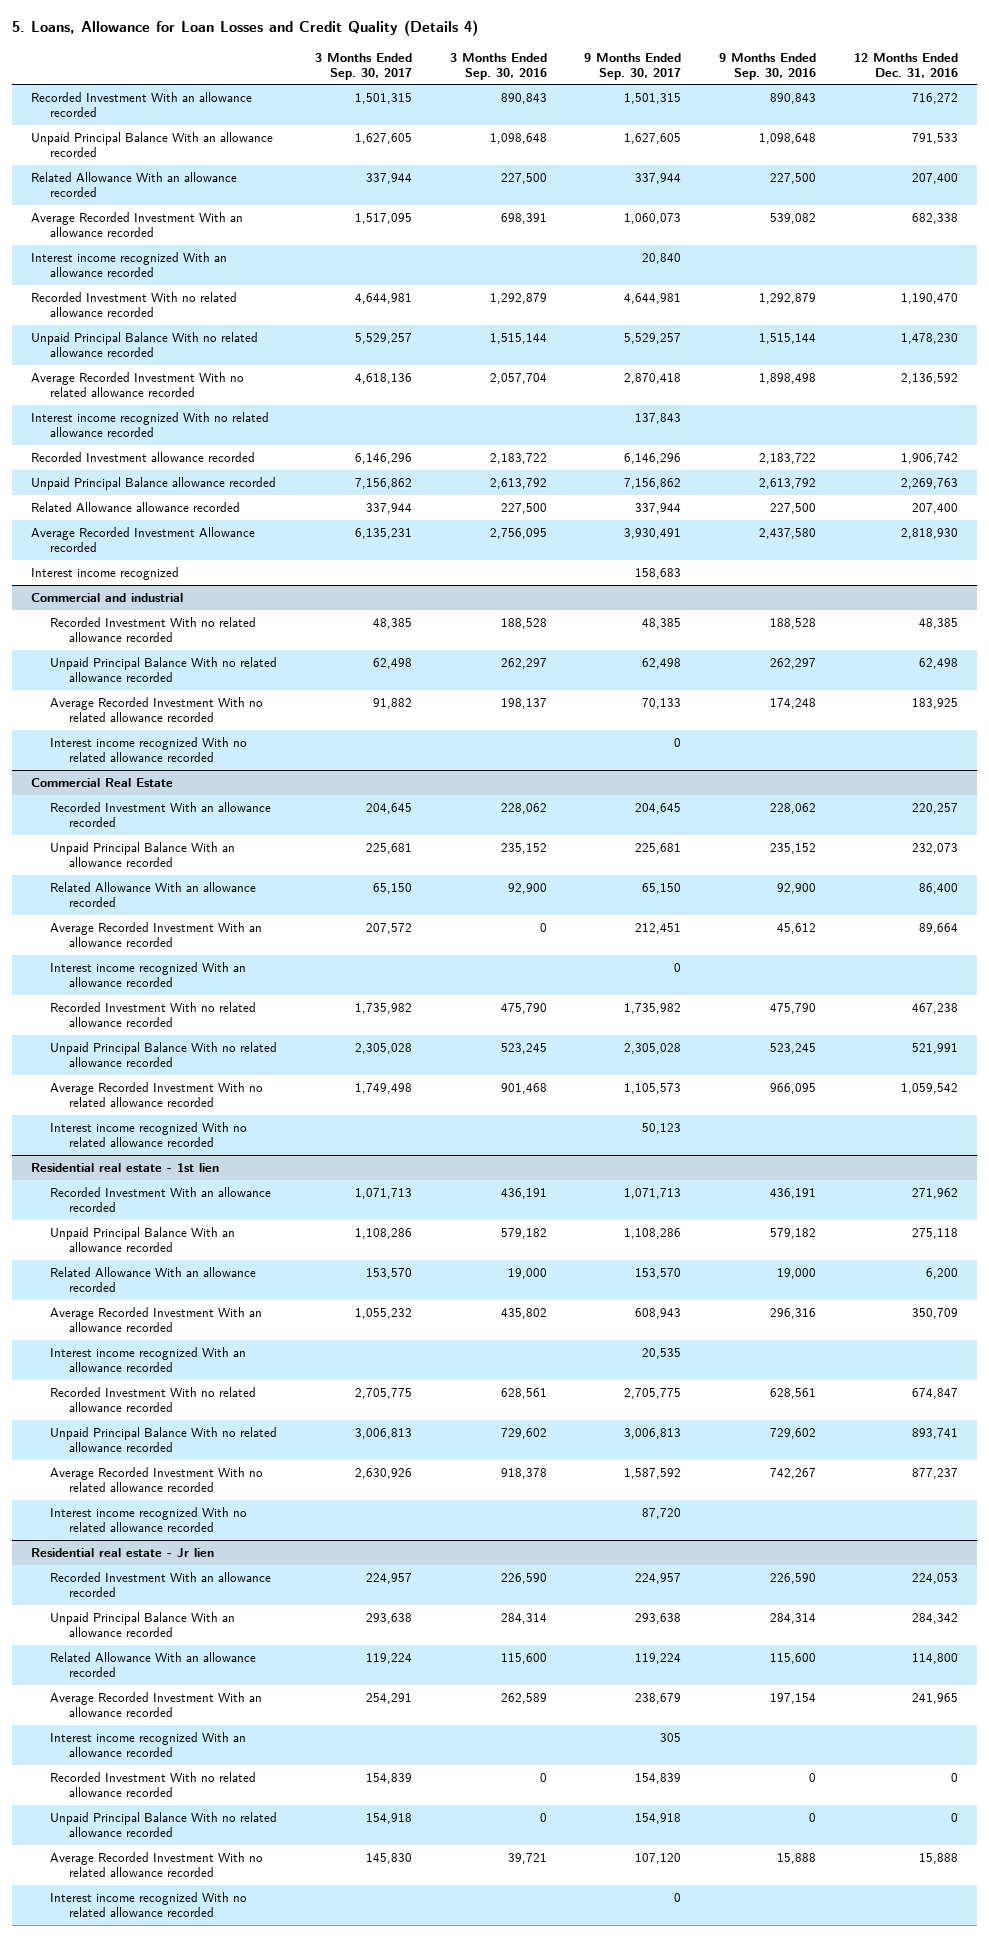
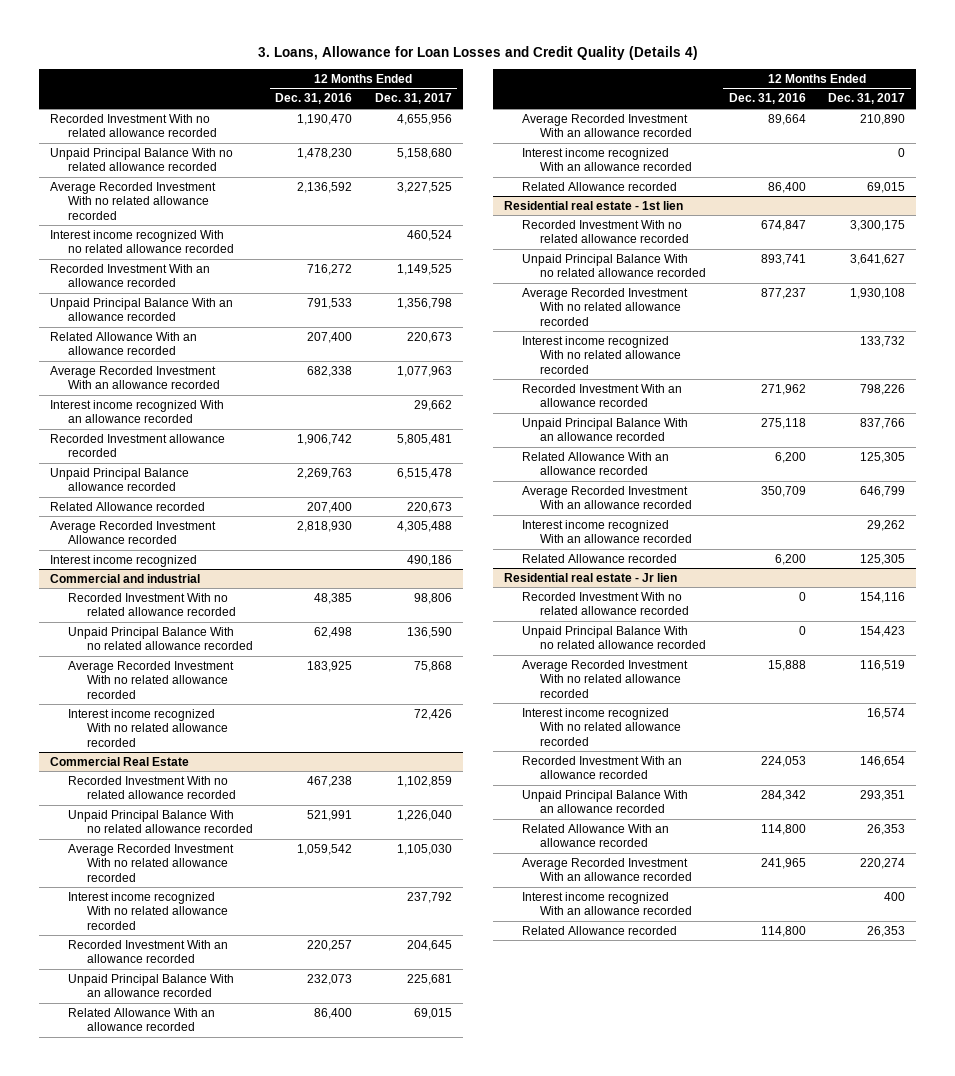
- 5. Loans, Allowance for Loan Losses and Credit Quality (Details 4)
+ 3. Loans, Allowance for Loan Losses and Credit Quality (Details 4)
- | 3 Months Ended Sep. 30, 2017 | 3 Months Ended Sep. 30, 2016 | 9 Months Ended Sep. 30, 2017 | 9 Months Ended Sep. 30, 2016 | 12 Months Ended Dec. 31, 2016
+ | 12 Months Ended Dec. 31, 2016 | 12 Months Ended Dec. 31, 2017
moved up: Recorded Investment With no related allowance recorded | 1,190,470 | 4,655,956
moved up: Unpaid Principal Balance With no related allowance recorded | 1,478,230 | 5,158,680
moved up: Average Recorded Investment With no related allowance recorded | 2,136,592 | 3,227,525
moved up: Interest income recognized With no related allowance recorded | | 460,524
- Related Allowance allowance recorded | 337,944 | 227,500 | 337,944 | 227,500 | 207,400
+ Related Allowance recorded | 207,400 | 220,673
@ Commercial Real Estate
moved up: Recorded Investment With no related allowance recorded | 467,238 | 1,102,859
moved up: Unpaid Principal Balance With no related allowance recorded | 521,991 | 1,226,040
moved up: Average Recorded Investment With no related allowance recorded | 1,059,542 | 1,105,030
moved up: Interest income recognized With no related allowance recorded | | 237,792
+ Related Allowance recorded | 86,400 | 69,015
@ Residential real estate - 1st lien
moved up: Recorded Investment With no related allowance recorded | 674,847 | 3,300,175
moved up: Unpaid Principal Balance With no related allowance recorded | 893,741 | 3,641,627
moved up: Average Recorded Investment With no related allowance recorded | 877,237 | 1,930,108
moved up: Interest income recognized With no related allowance recorded | | 133,732
+ Related Allowance recorded | 6,200 | 125,305
@ Residential real estate - Jr lien
moved up: Recorded Investment With no related allowance recorded | 0 | 154,116
moved up: Unpaid Principal Balance With no related allowance recorded | 0 | 154,423
moved up: Average Recorded Investment With no related allowance recorded | 15,888 | 116,519
moved up: Interest income recognized With no related allowance recorded | | 16,574
+ Related Allowance recorded | 114,800 | 26,353

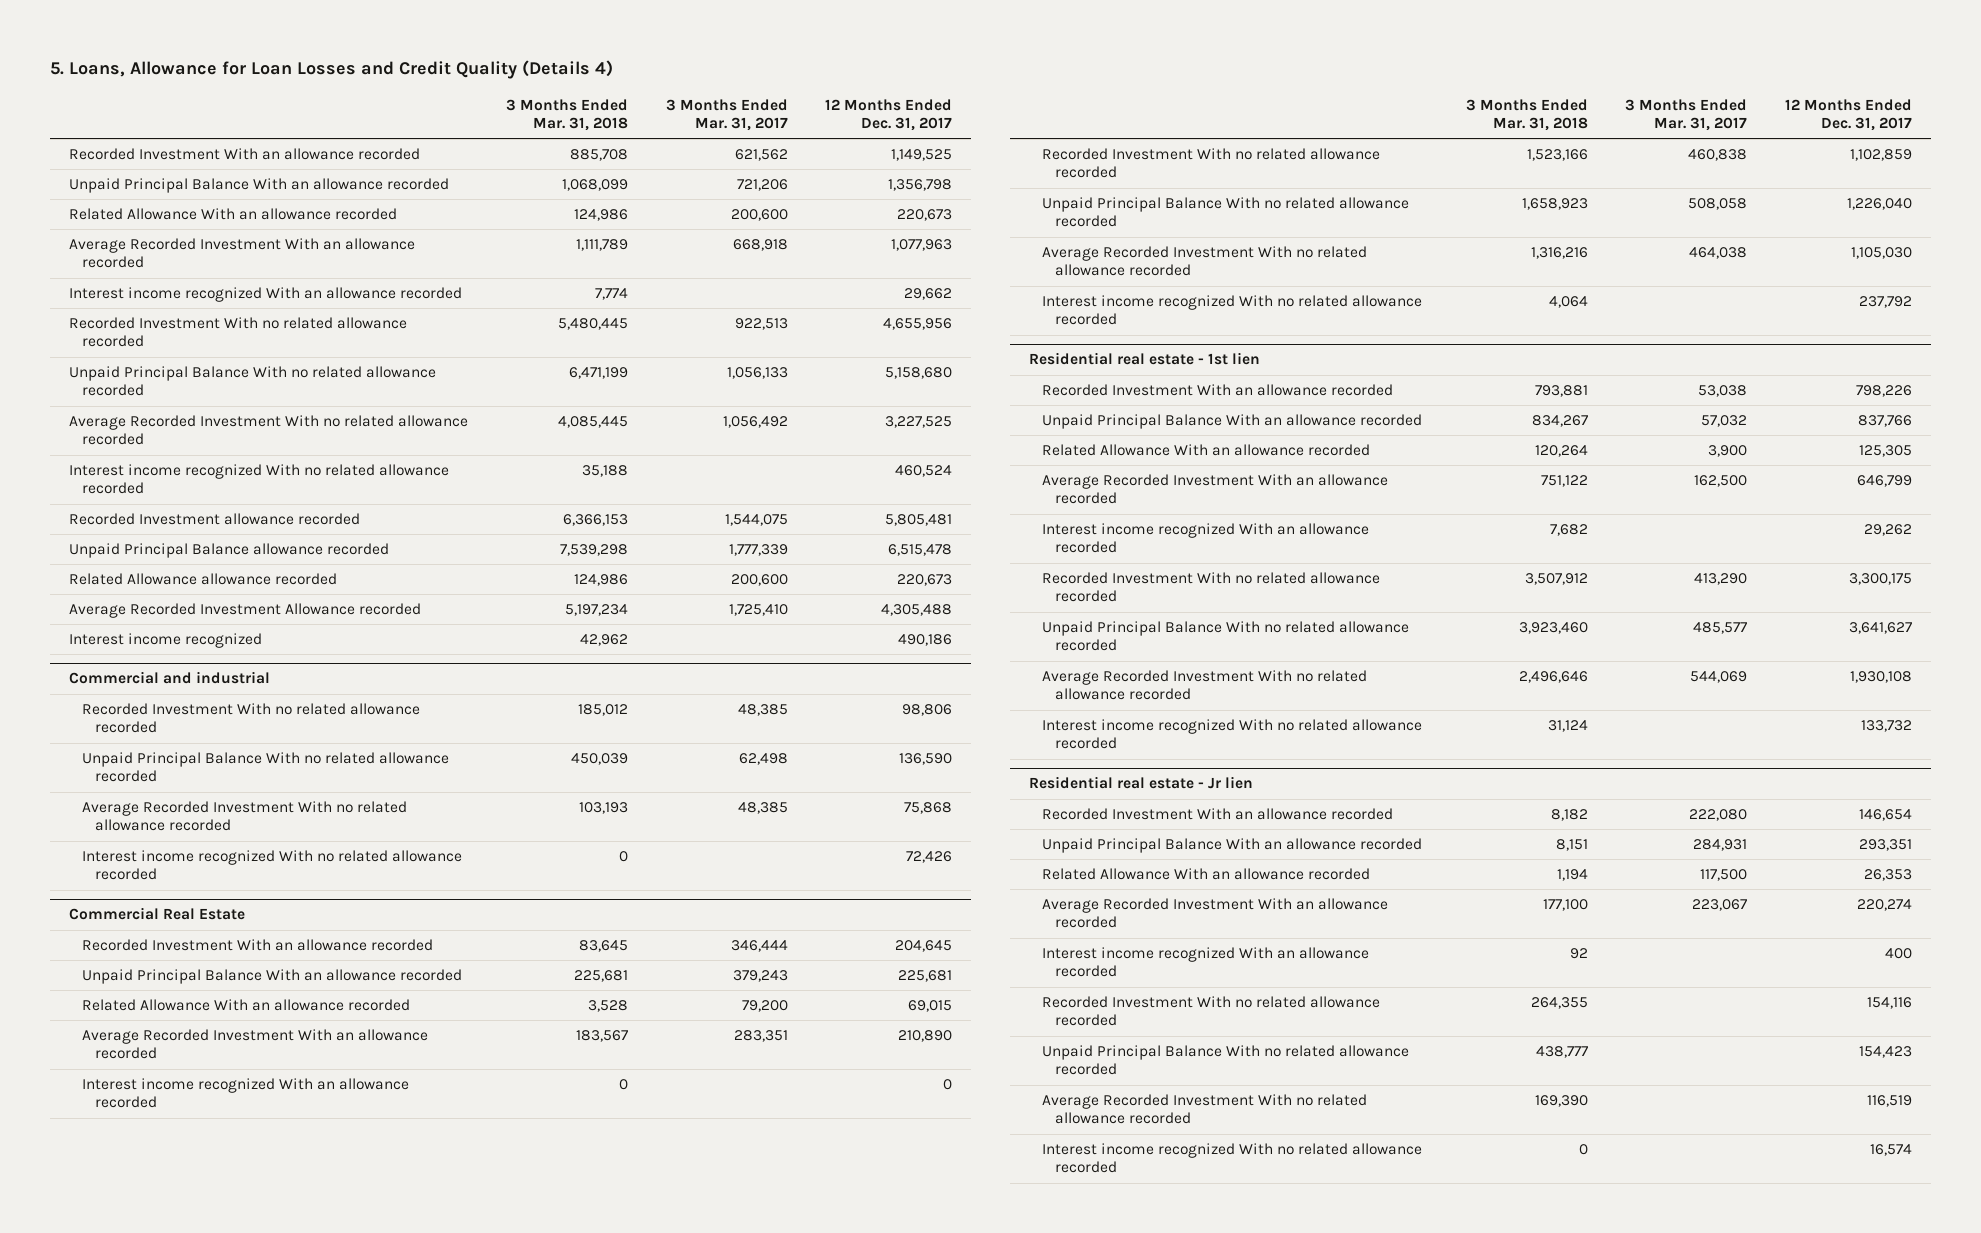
- 3. Loans, Allowance for Loan Losses and Credit Quality (Details 4)
+ 5. Loans, Allowance for Loan Losses and Credit Quality (Details 4)
- | 12 Months Ended Dec. 31, 2016 | 12 Months Ended Dec. 31, 2017
+ | 3 Months Ended Mar. 31, 2018 | 3 Months Ended Mar. 31, 2017 | 12 Months Ended Dec. 31, 2017
moved down: Recorded Investment With no related allowance recorded | 5,480,445 | 922,513 | 4,655,956
moved down: Unpaid Principal Balance With no related allowance recorded | 6,471,199 | 1,056,133 | 5,158,680
moved down: Average Recorded Investment With no related allowance recorded | 4,085,445 | 1,056,492 | 3,227,525
moved down: Interest income recognized With no related allowance recorded | 35,188 | | 460,524
- Related Allowance recorded | 207,400 | 220,673
+ Related Allowance allowance recorded | 124,986 | 200,600 | 220,673
@ Commercial Real Estate
- Related Allowance recorded | 86,400 | 69,015
moved down: Recorded Investment With no related allowance recorded | 1,523,166 | 460,838 | 1,102,859
moved down: Unpaid Principal Balance With no related allowance recorded | 1,658,923 | 508,058 | 1,226,040
moved down: Average Recorded Investment With no related allowance recorded | 1,316,216 | 464,038 | 1,105,030
moved down: Interest income recognized With no related allowance recorded | 4,064 | | 237,792
@ Residential real estate - 1st lien
- Related Allowance recorded | 6,200 | 125,305
moved down: Recorded Investment With no related allowance recorded | 3,507,912 | 413,290 | 3,300,175
moved down: Unpaid Principal Balance With no related allowance recorded | 3,923,460 | 485,577 | 3,641,627
moved down: Average Recorded Investment With no related allowance recorded | 2,496,646 | 544,069 | 1,930,108
moved down: Interest income recognized With no related allowance recorded | 31,124 | | 133,732
@ Residential real estate - Jr lien
- Related Allowance recorded | 114,800 | 26,353
moved down: Recorded Investment With no related allowance recorded | 264,355 | | 154,116
moved down: Unpaid Principal Balance With no related allowance recorded | 438,777 | | 154,423
moved down: Average Recorded Investment With no related allowance recorded | 169,390 | | 116,519
moved down: Interest income recognized With no related allowance recorded | 0 | | 16,574

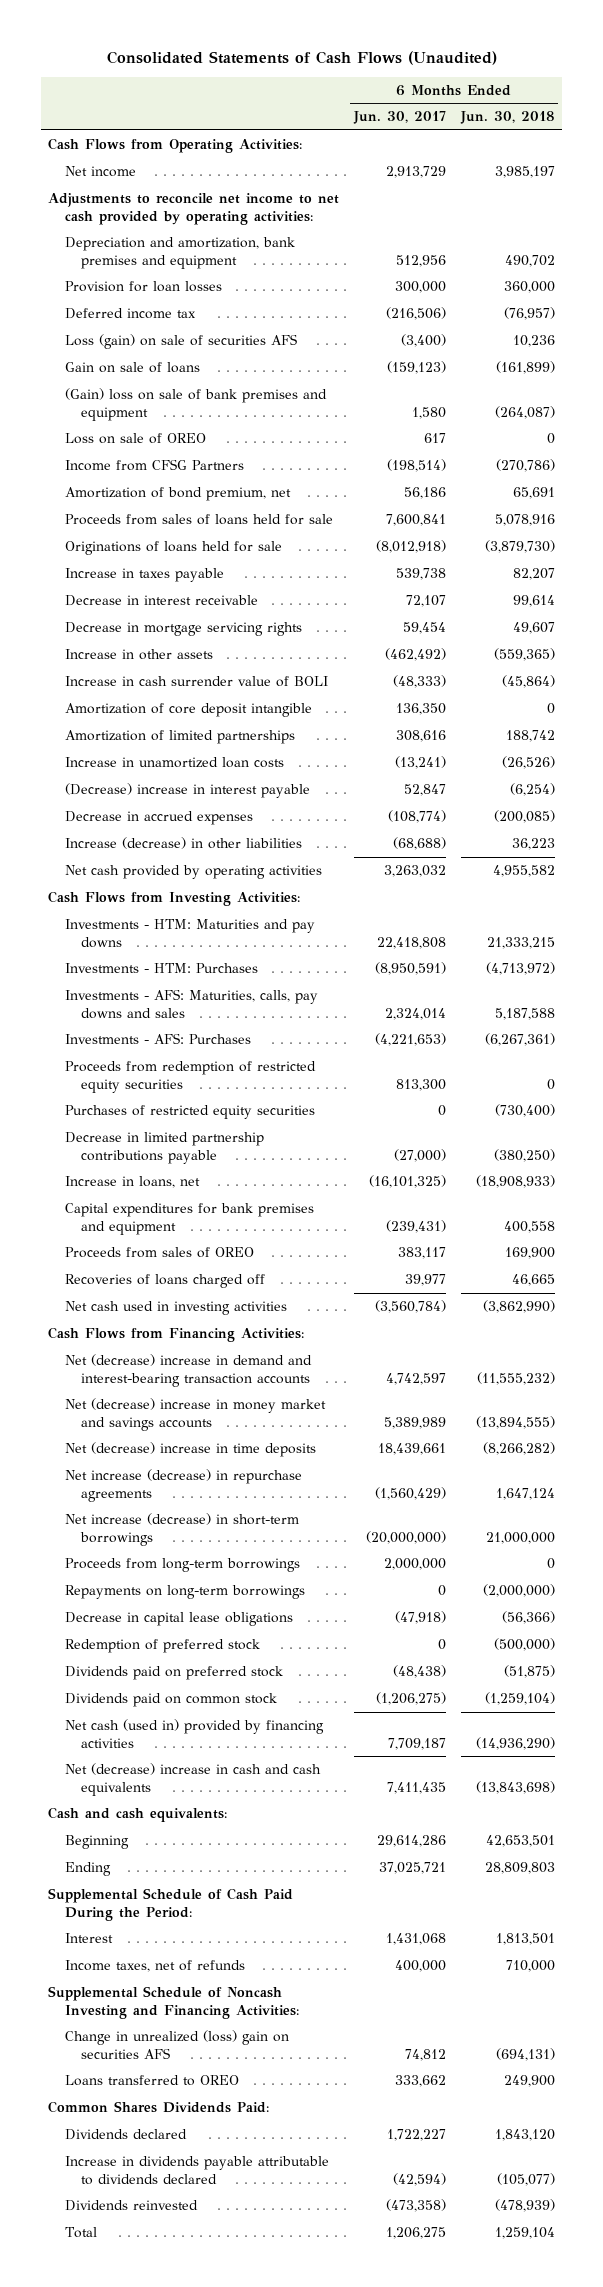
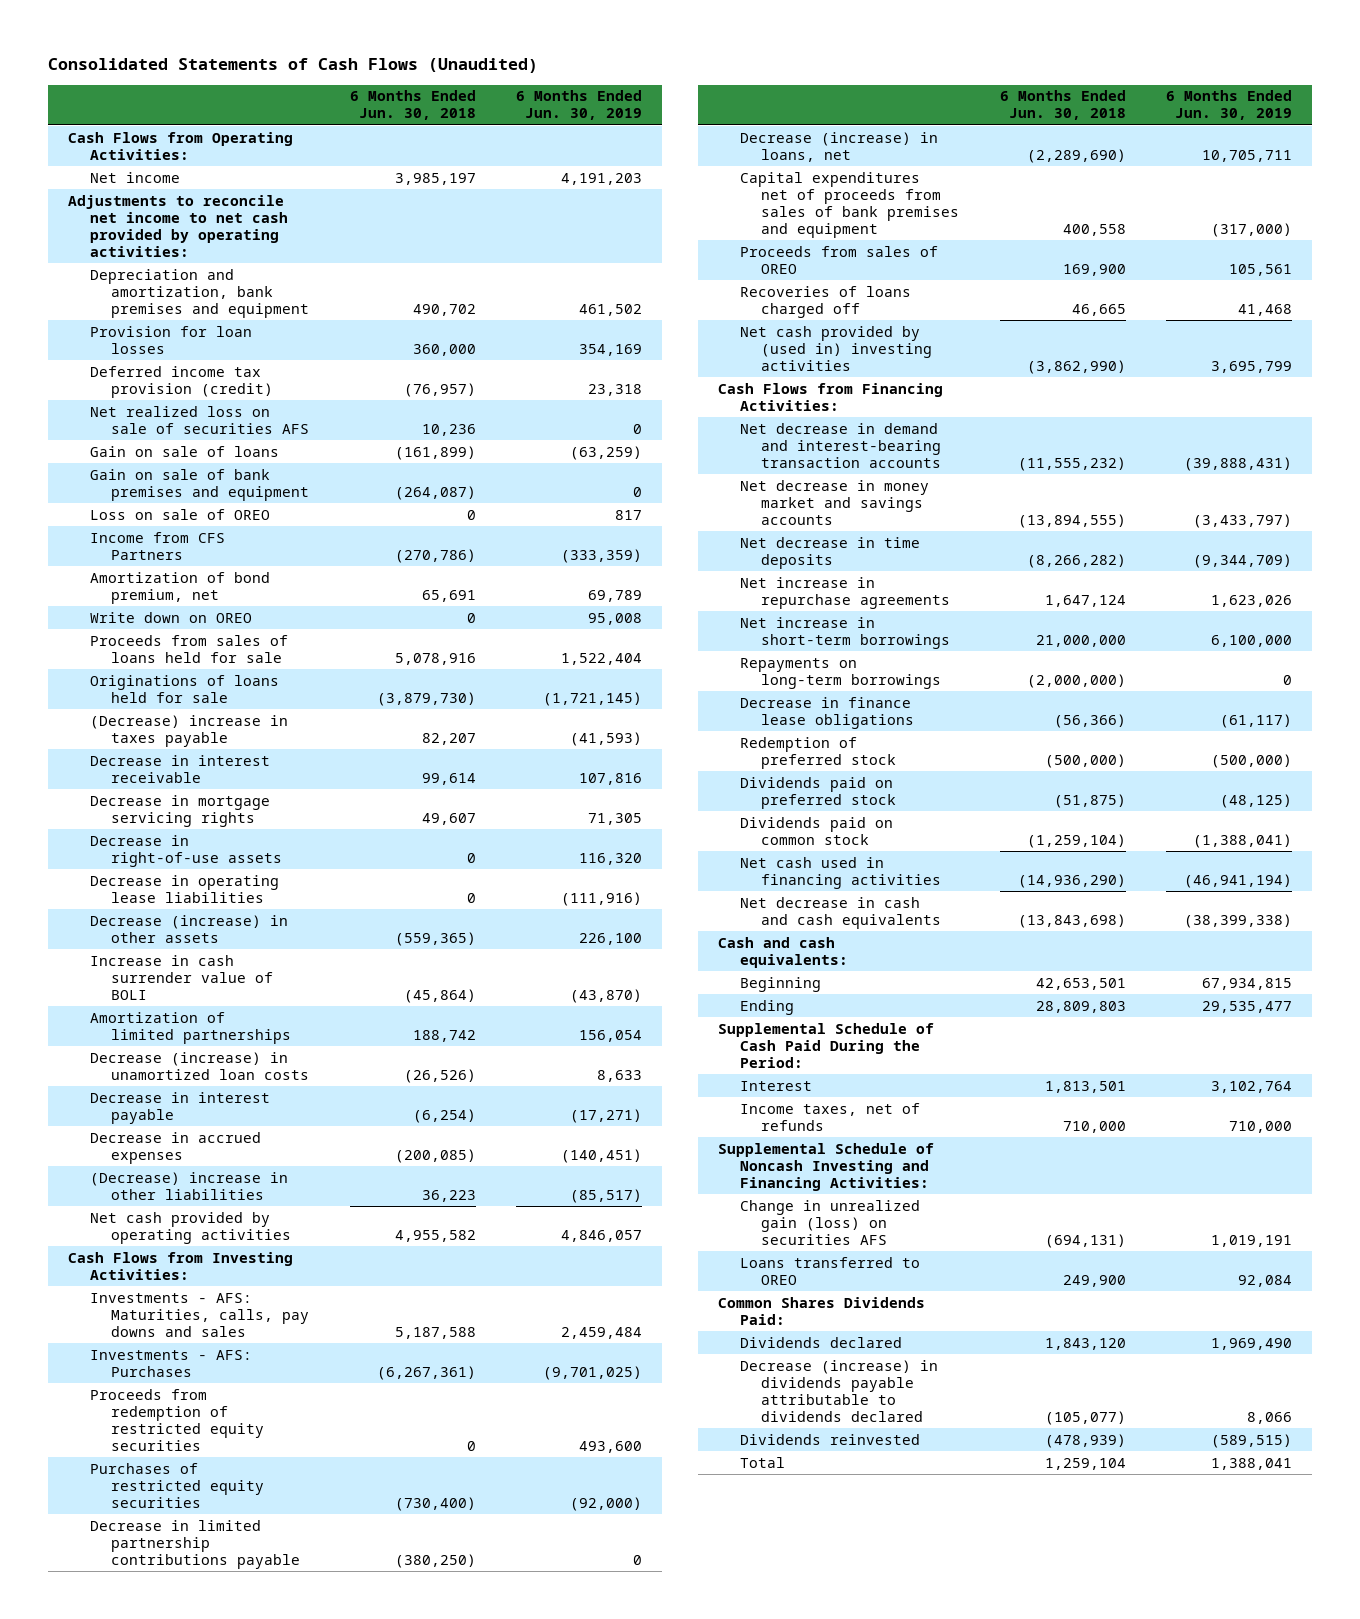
- | 6 Months Ended Jun. 30, 2017 | 6 Months Ended Jun. 30, 2018
+ | 6 Months Ended Jun. 30, 2018 | 6 Months Ended Jun. 30, 2019
- Deferred income tax | (216,506) | (76,957)
- Loss (gain) on sale of securities AFS | (3,400) | 10,236
+ Deferred income tax provision (credit) | (76,957) | 23,318
+ Net realized loss on sale of securities AFS | 10,236 | 0
- (Gain) loss on sale of bank premises and equipment | 1,580 | (264,087)
+ Gain on sale of bank premises and equipment | (264,087) | 0
- Income from CFSG Partners | (198,514) | (270,786)
+ Income from CFS Partners | (270,786) | (333,359)
+ Write down on OREO | 0 | 95,008
- Increase in taxes payable | 539,738 | 82,207
+ (Decrease) increase in taxes payable | 82,207 | (41,593)
- Increase in other assets | (462,492) | (559,365)
+ Decrease in right-of-use assets | 0 | 116,320
+ Decrease in operating lease liabilities | 0 | (111,916)
+ Decrease (increase) in other assets | (559,365) | 226,100
- Amortization of core deposit intangible | 136,350 | 0
- Increase in unamortized loan costs | (13,241) | (26,526)
- (Decrease) increase in interest payable | 52,847 | (6,254)
+ Decrease (increase) in unamortized loan costs | (26,526) | 8,633
+ Decrease in interest payable | (6,254) | (17,271)
- Increase (decrease) in other liabilities | (68,688) | 36,223
+ (Decrease) increase in other liabilities | 36,223 | (85,517)
- Investments - HTM: Maturities and pay downs | 22,418,808 | 21,333,215
- Investments - HTM: Purchases | (8,950,591) | (4,713,972)
- Increase in loans, net | (16,101,325) | (18,908,933)
- Capital expenditures for bank premises and equipment | (239,431) | 400,558
+ Decrease (increase) in loans, net | (2,289,690) | 10,705,711
+ Capital expenditures net of proceeds from sales of bank premises and equipment | 400,558 | (317,000)
- Net cash used in investing activities | (3,560,784) | (3,862,990)
+ Net cash provided by (used in) investing activities | (3,862,990) | 3,695,799
- Net (decrease) increase in demand and interest-bearing transaction accounts | 4,742,597 | (11,555,232)
- Net (decrease) increase in money market and savings accounts | 5,389,989 | (13,894,555)
- Net (decrease) increase in time deposits | 18,439,661 | (8,266,282)
- Net increase (decrease) in repurchase agreements | (1,560,429) | 1,647,124
- Net increase (decrease) in short-term borrowings | (20,000,000) | 21,000,000
- Proceeds from long-term borrowings | 2,000,000 | 0
+ Net decrease in demand and interest-bearing transaction accounts | (11,555,232) | (39,888,431)
+ Net decrease in money market and savings accounts | (13,894,555) | (3,433,797)
+ Net decrease in time deposits | (8,266,282) | (9,344,709)
+ Net increase in repurchase agreements | 1,647,124 | 1,623,026
+ Net increase in short-term borrowings | 21,000,000 | 6,100,000
- Decrease in capital lease obligations | (47,918) | (56,366)
+ Decrease in finance lease obligations | (56,366) | (61,117)
- Net cash (used in) provided by financing activities | 7,709,187 | (14,936,290)
- Net (decrease) increase in cash and cash equivalents | 7,411,435 | (13,843,698)
+ Net cash used in financing activities | (14,936,290) | (46,941,194)
+ Net decrease in cash and cash equivalents | (13,843,698) | (38,399,338)
- Change in unrealized (loss) gain on securities AFS | 74,812 | (694,131)
+ Change in unrealized gain (loss) on securities AFS | (694,131) | 1,019,191
- Increase in dividends payable attributable to dividends declared | (42,594) | (105,077)
+ Decrease (increase) in dividends payable attributable to dividends declared | (105,077) | 8,066

